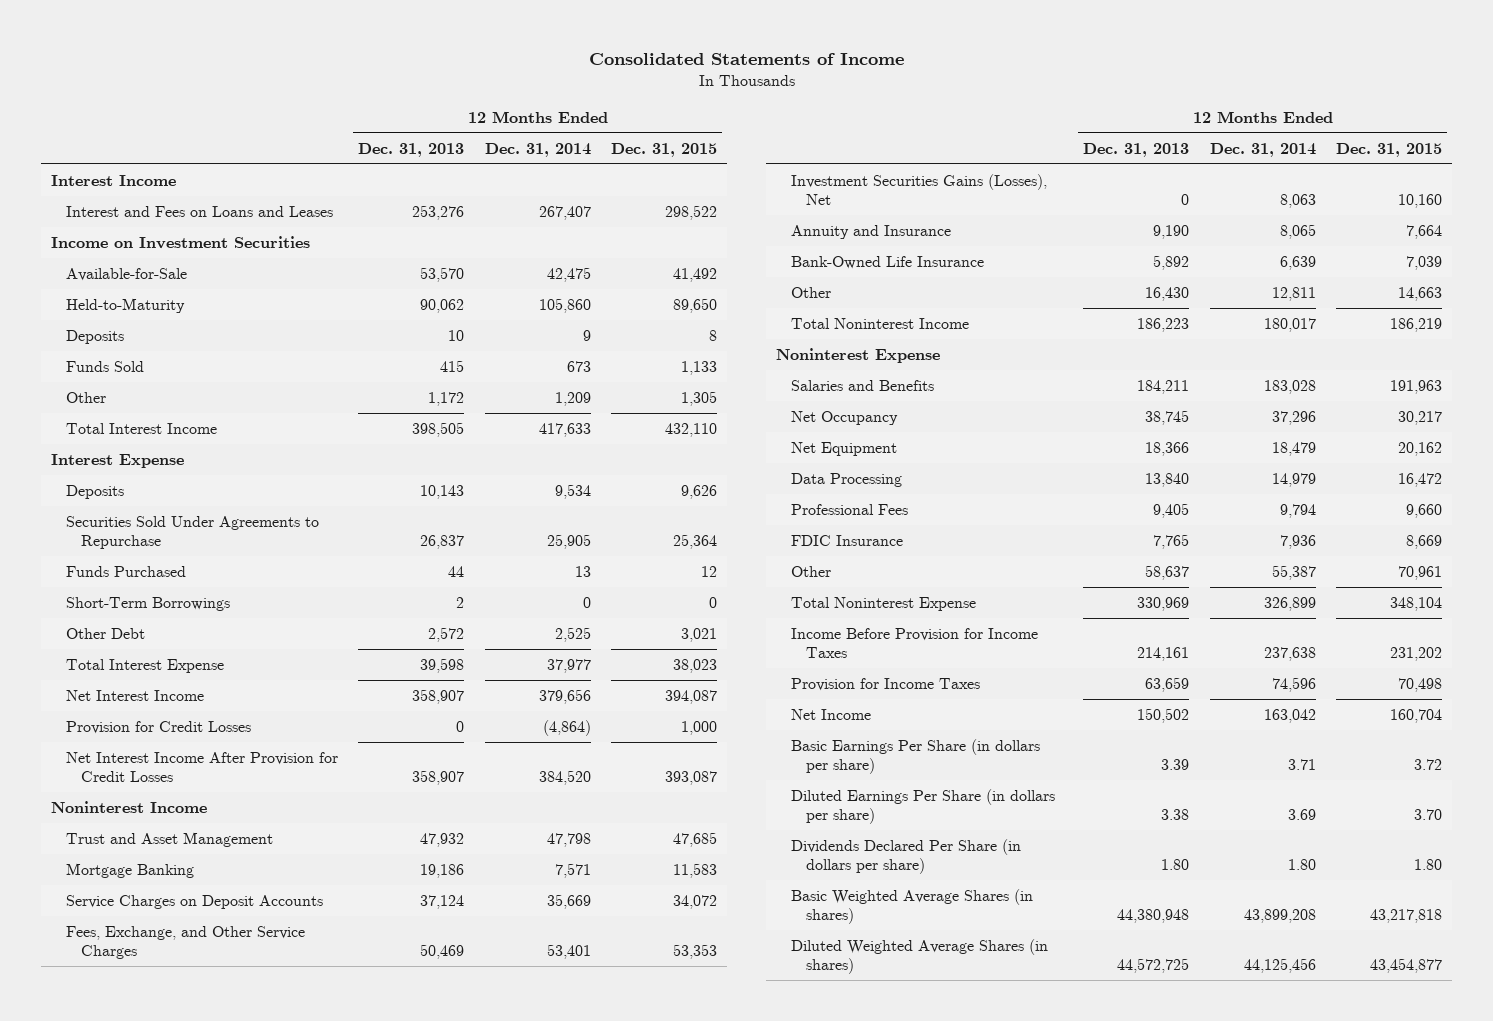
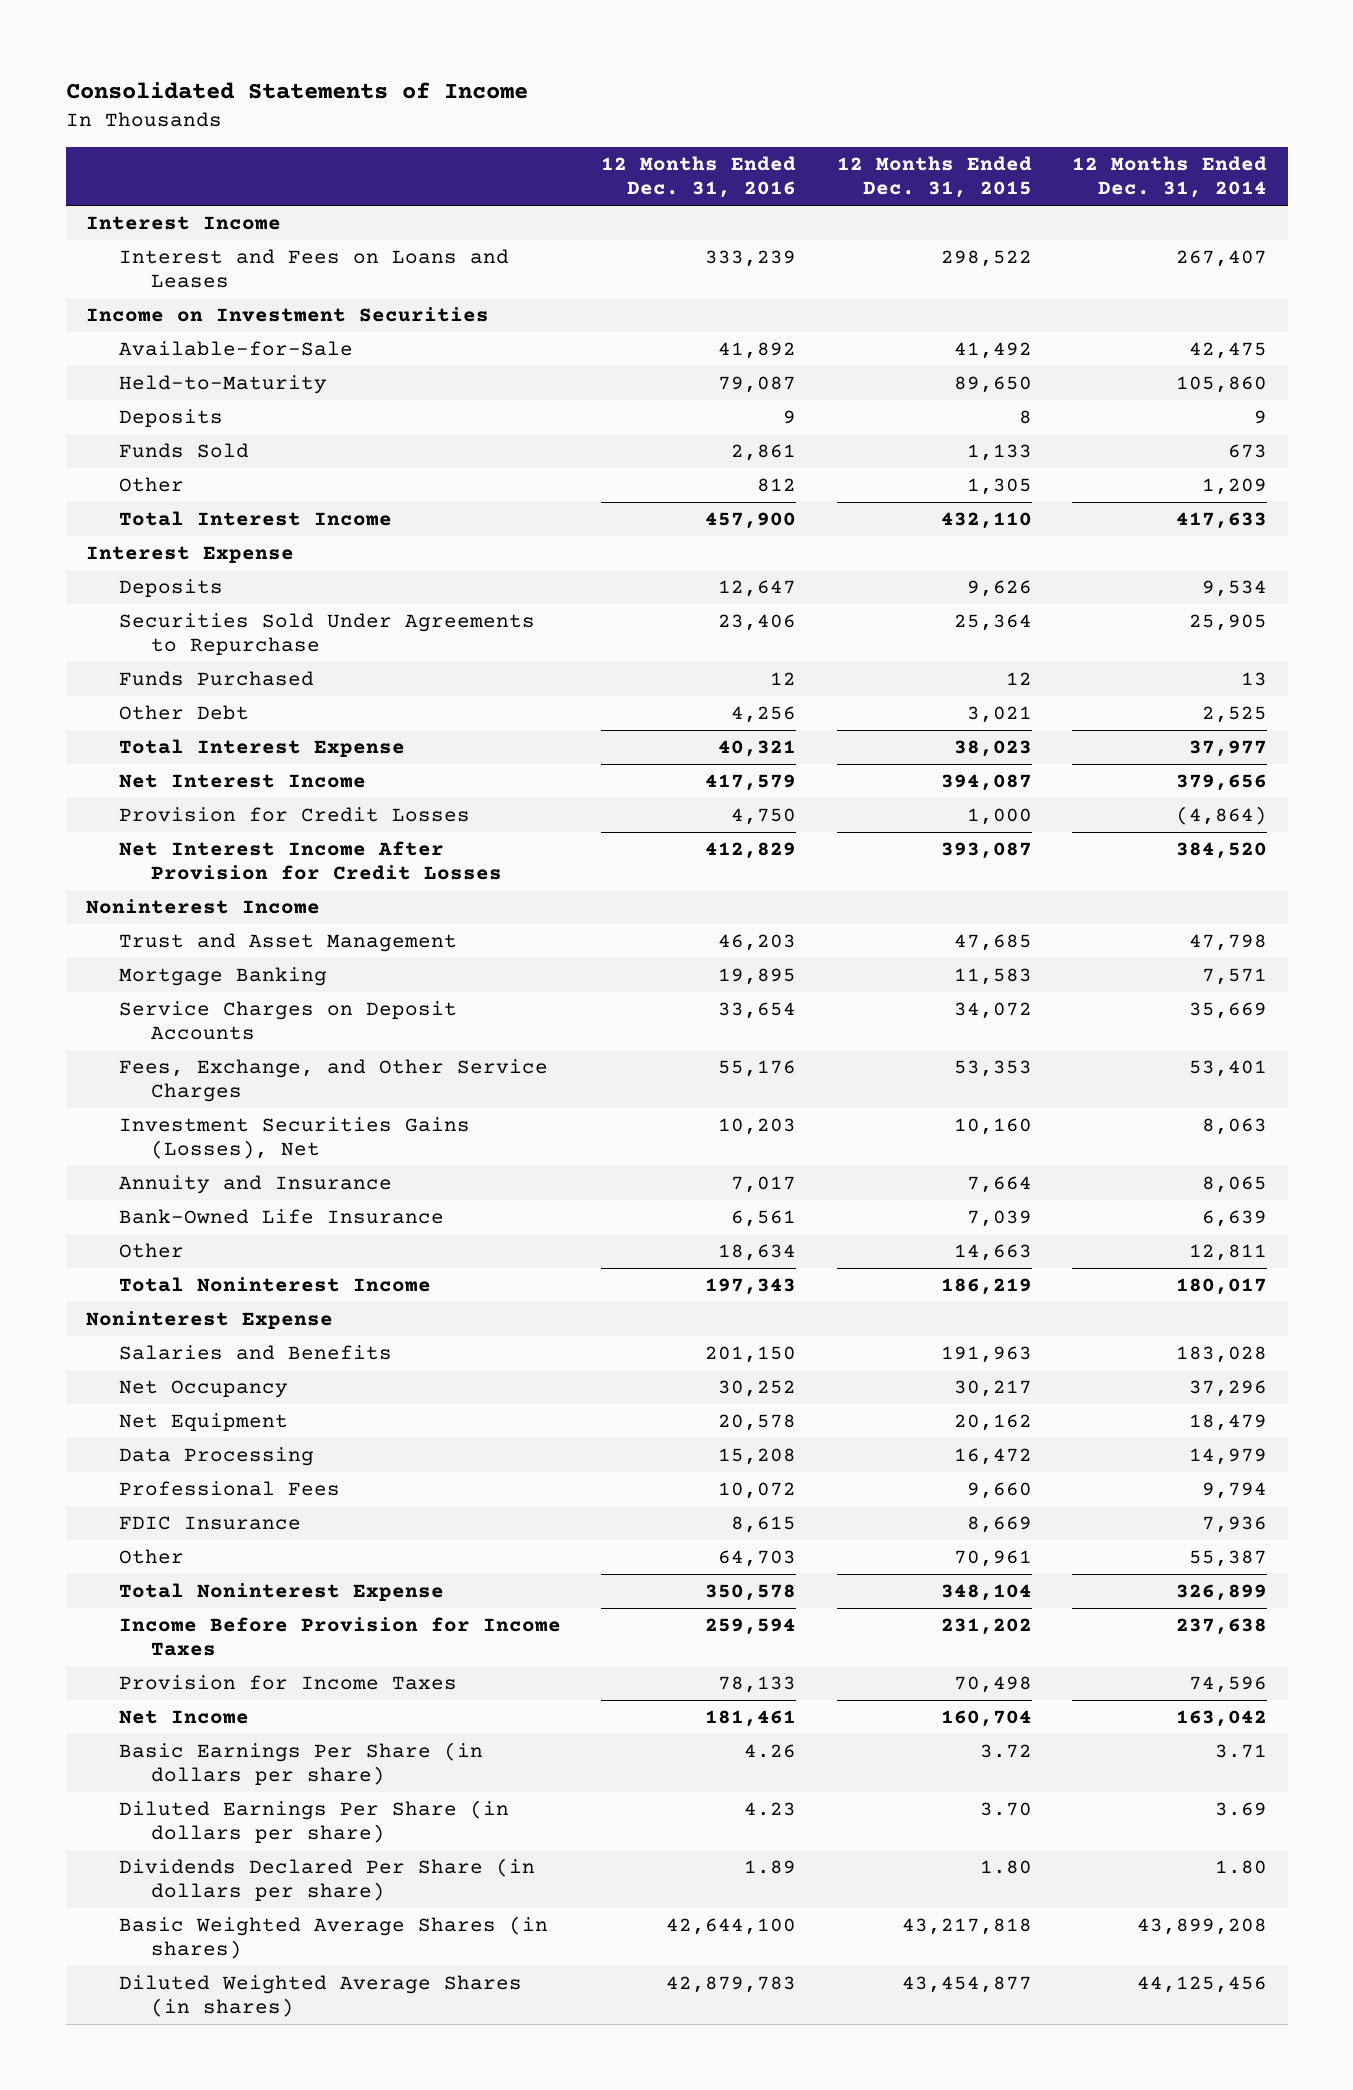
- | 12 Months Ended Dec. 31, 2013 | 12 Months Ended Dec. 31, 2014 | 12 Months Ended Dec. 31, 2015
+ | 12 Months Ended Dec. 31, 2016 | 12 Months Ended Dec. 31, 2015 | 12 Months Ended Dec. 31, 2014
- Short-Term Borrowings | 2 | 0 | 0

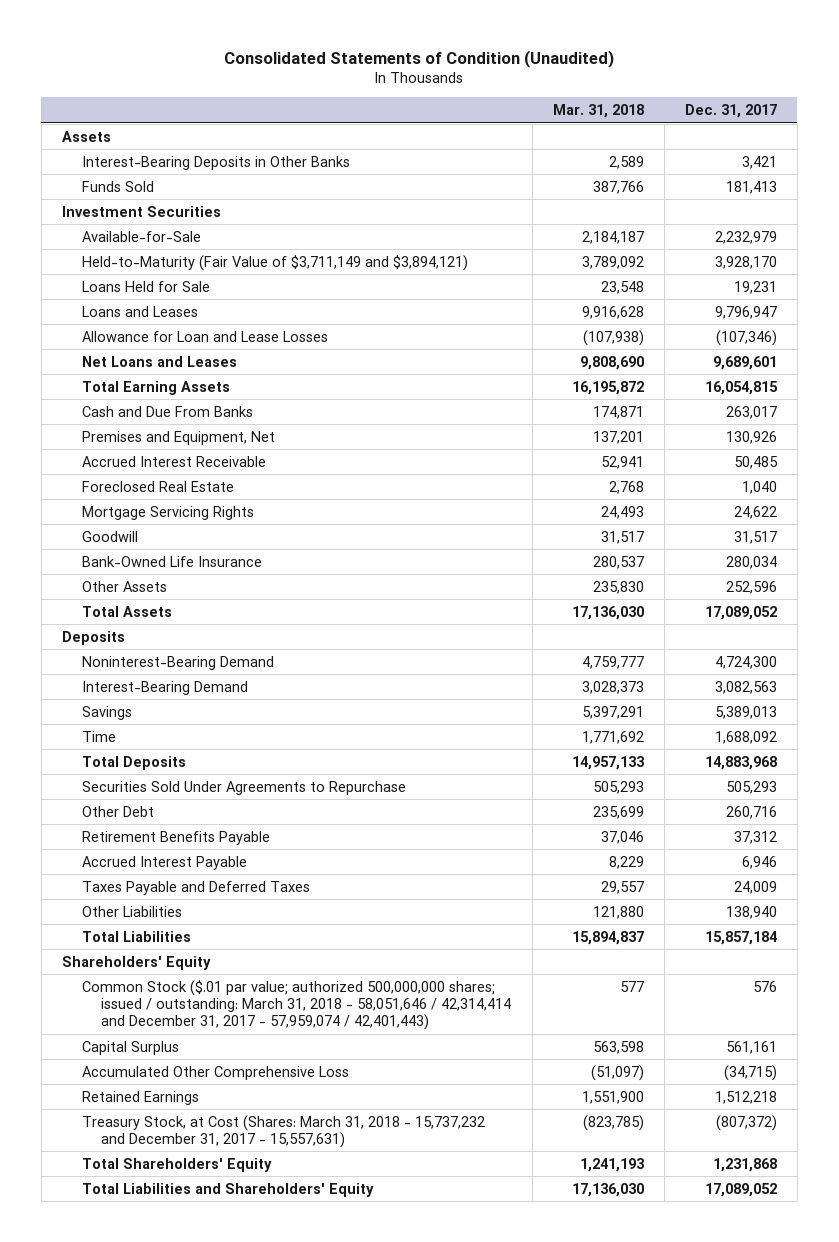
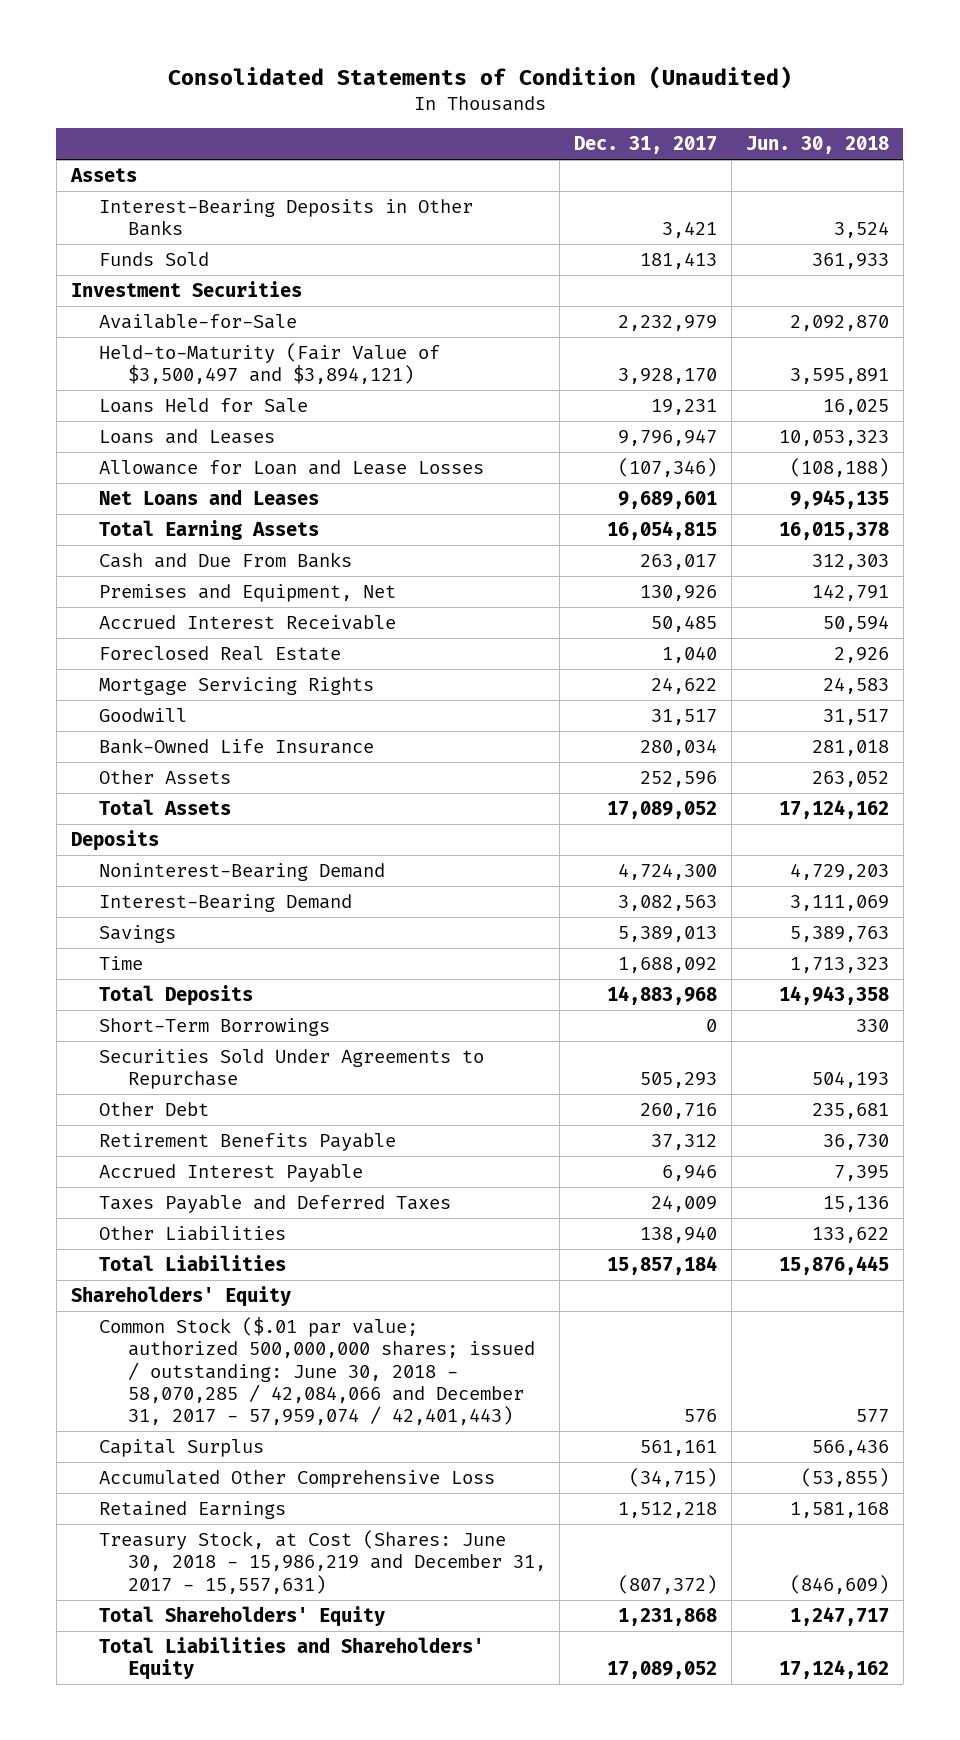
- | Mar. 31, 2018 | Dec. 31, 2017
+ | Dec. 31, 2017 | Jun. 30, 2018
- Held-to-Maturity (Fair Value of $3,711,149 and $3,894,121) | 3,789,092 | 3,928,170
+ Held-to-Maturity (Fair Value of $3,500,497 and $3,894,121) | 3,928,170 | 3,595,891
+ Short-Term Borrowings | 0 | 330
- Common Stock ($.01 par value; authorized 500,000,000 shares; issued / outstanding: March 31, 2018 - 58,051,646 / 42,314,414 and December 31, 2017 - 57,959,074 / 42,401,443) | 577 | 576
+ Common Stock ($.01 par value; authorized 500,000,000 shares; issued / outstanding: June 30, 2018 - 58,070,285 / 42,084,066 and December 31, 2017 - 57,959,074 / 42,401,443) | 576 | 577
- Treasury Stock, at Cost (Shares: March 31, 2018 - 15,737,232 and December 31, 2017 - 15,557,631) | (823,785) | (807,372)
+ Treasury Stock, at Cost (Shares: June 30, 2018 - 15,986,219 and December 31, 2017 - 15,557,631) | (807,372) | (846,609)

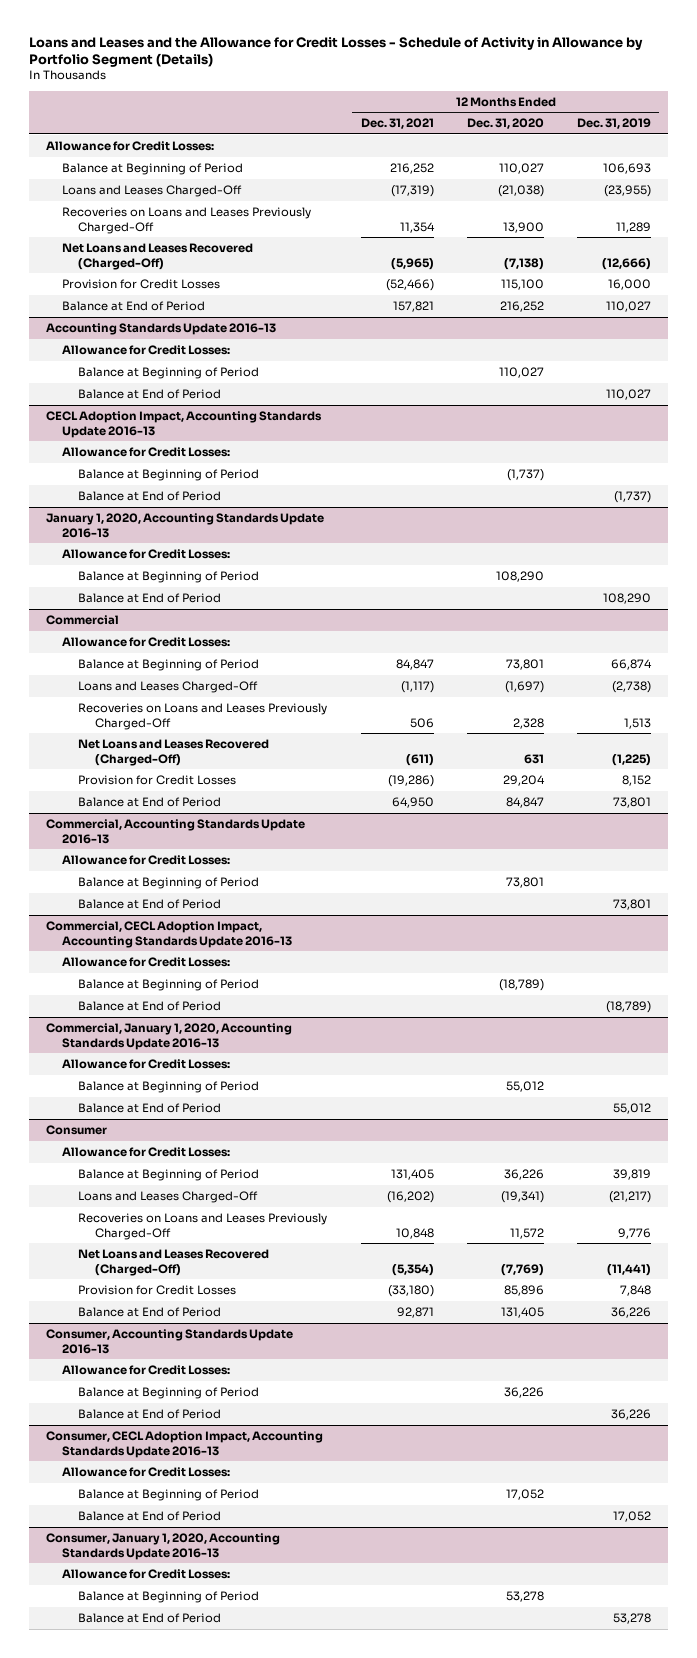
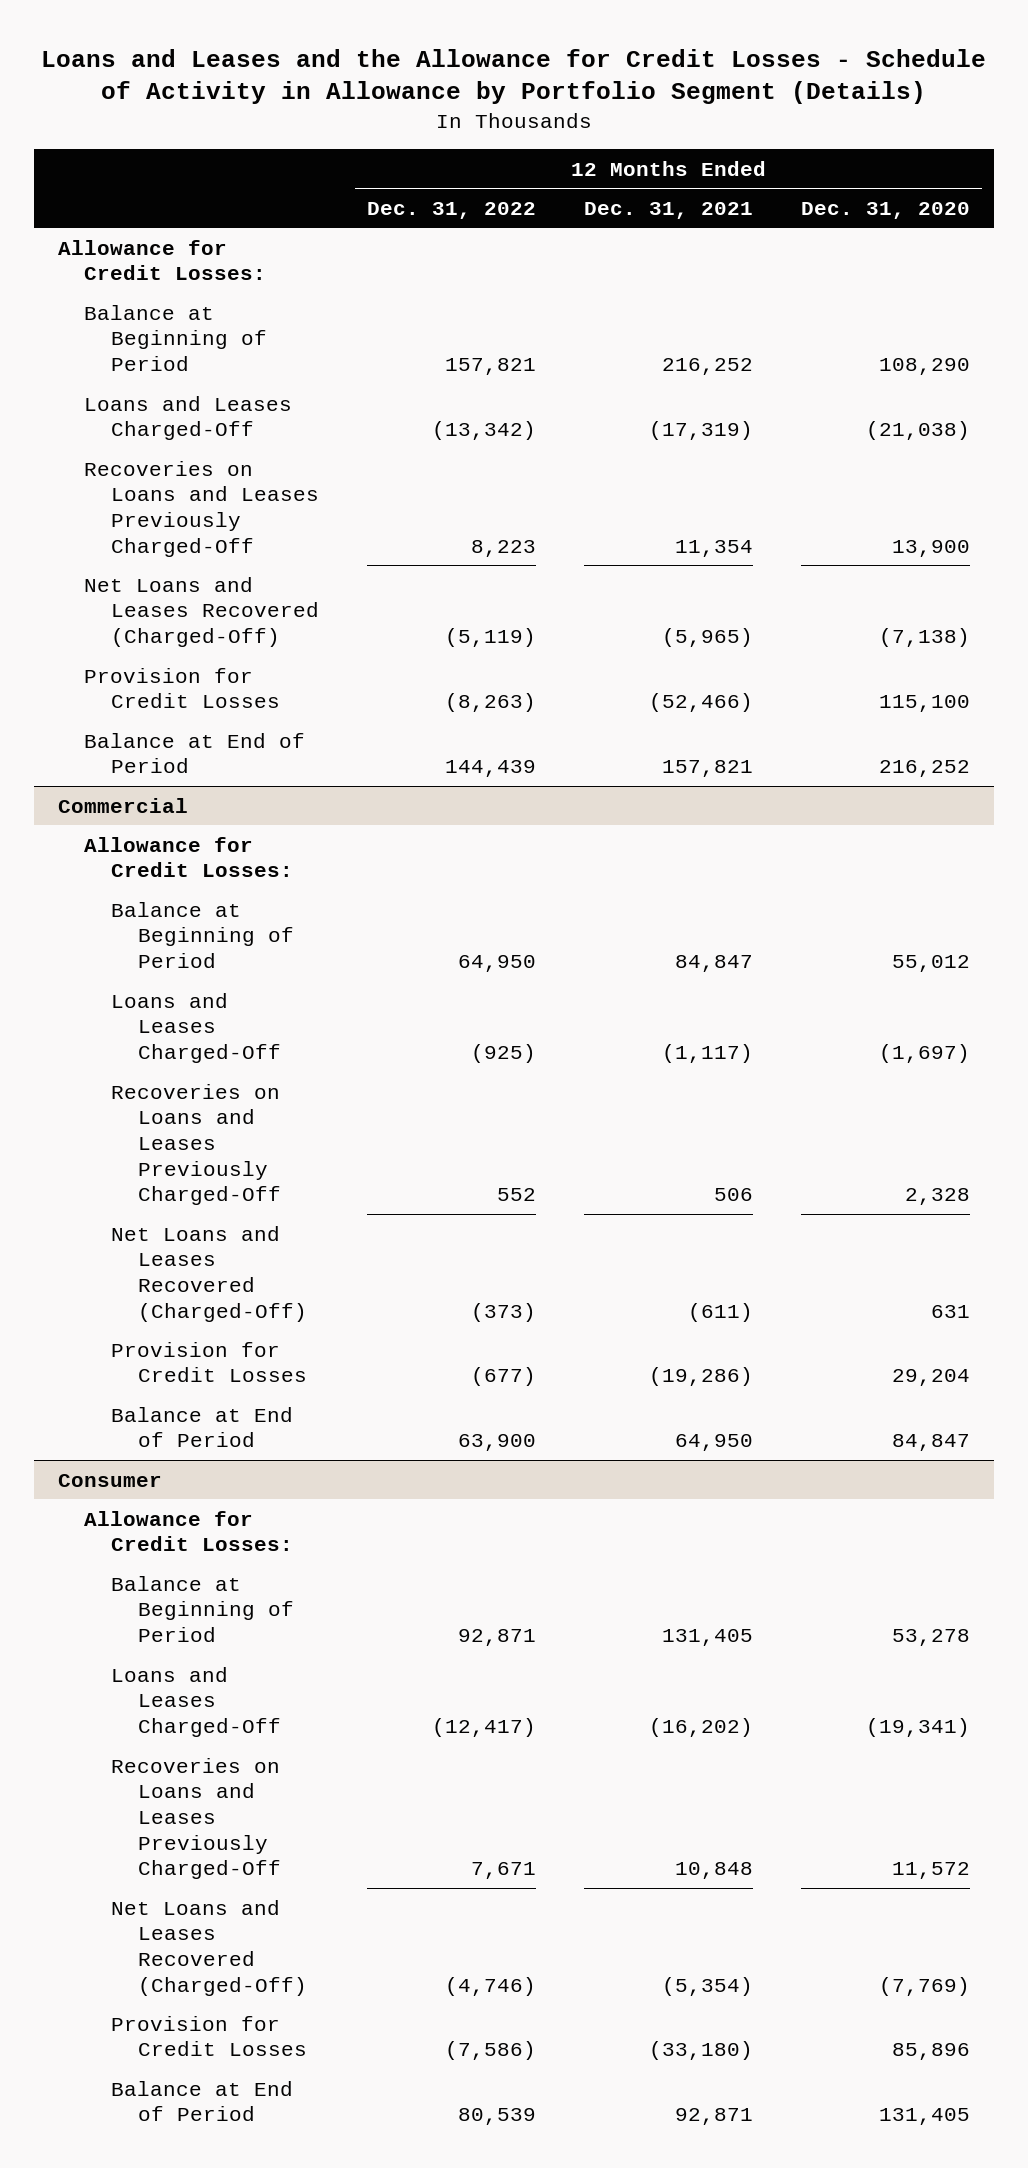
- | 12 Months Ended Dec. 31, 2021 | 12 Months Ended Dec. 31, 2020 | 12 Months Ended Dec. 31, 2019
+ | 12 Months Ended Dec. 31, 2022 | 12 Months Ended Dec. 31, 2021 | 12 Months Ended Dec. 31, 2020
- Balance at Beginning of Period | 216,252 | 110,027 | 106,693
+ Balance at Beginning of Period | 157,821 | 216,252 | 108,290
- Accounting Standards Update 2016-13
- Allowance for Credit Losses:
- Balance at Beginning of Period | | 110,027 |
- Balance at End of Period | | | 110,027
- CECL Adoption Impact, Accounting Standards Update 2016-13
- Allowance for Credit Losses:
- Balance at Beginning of Period | | (1,737) |
- Balance at End of Period | | | (1,737)
- January 1, 2020, Accounting Standards Update 2016-13
- Allowance for Credit Losses:
- Balance at Beginning of Period | | 108,290 |
- Balance at End of Period | | | 108,290
@ Commercial
- Balance at Beginning of Period | 84,847 | 73,801 | 66,874
+ Balance at Beginning of Period | 64,950 | 84,847 | 55,012
- Commercial, Accounting Standards Update 2016-13
- Allowance for Credit Losses:
- Balance at Beginning of Period | | 73,801 |
- Balance at End of Period | | | 73,801
- Commercial, CECL Adoption Impact, Accounting Standards Update 2016-13
- Allowance for Credit Losses:
- Balance at Beginning of Period | | (18,789) |
- Balance at End of Period | | | (18,789)
- Commercial, January 1, 2020, Accounting Standards Update 2016-13
- Allowance for Credit Losses:
- Balance at Beginning of Period | | 55,012 |
- Balance at End of Period | | | 55,012
@ Consumer
- Balance at Beginning of Period | 131,405 | 36,226 | 39,819
+ Balance at Beginning of Period | 92,871 | 131,405 | 53,278
- Consumer, Accounting Standards Update 2016-13
- Allowance for Credit Losses:
- Balance at Beginning of Period | | 36,226 |
- Balance at End of Period | | | 36,226
- Consumer, CECL Adoption Impact, Accounting Standards Update 2016-13
- Allowance for Credit Losses:
- Balance at Beginning of Period | | 17,052 |
- Balance at End of Period | | | 17,052
- Consumer, January 1, 2020, Accounting Standards Update 2016-13
- Allowance for Credit Losses:
- Balance at Beginning of Period | | 53,278 |
- Balance at End of Period | | | 53,278

